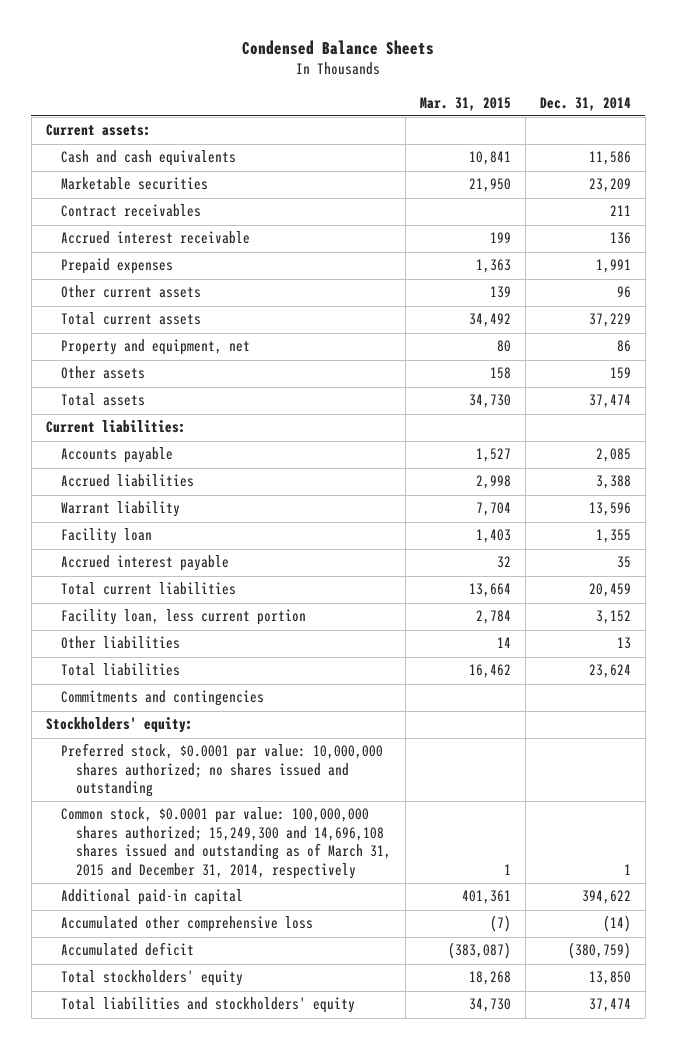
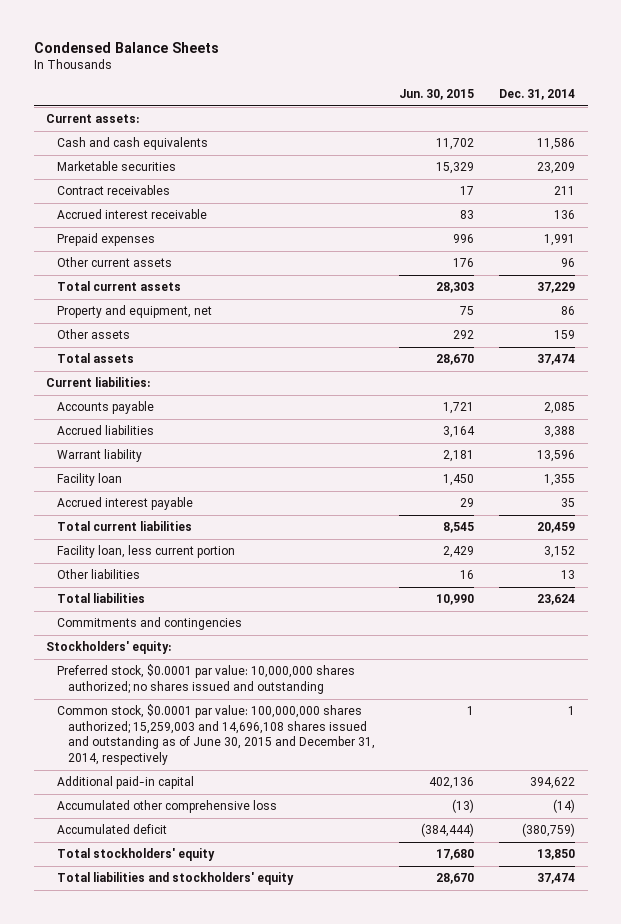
- | Mar. 31, 2015 | Dec. 31, 2014
+ | Jun. 30, 2015 | Dec. 31, 2014
- Common stock, $0.0001 par value: 100,000,000 shares authorized; 15,249,300 and 14,696,108 shares issued and outstanding as of March 31, 2015 and December 31, 2014, respectively | 1 | 1
+ Common stock, $0.0001 par value: 100,000,000 shares authorized; 15,259,003 and 14,696,108 shares issued and outstanding as of June 30, 2015 and December 31, 2014, respectively | 1 | 1

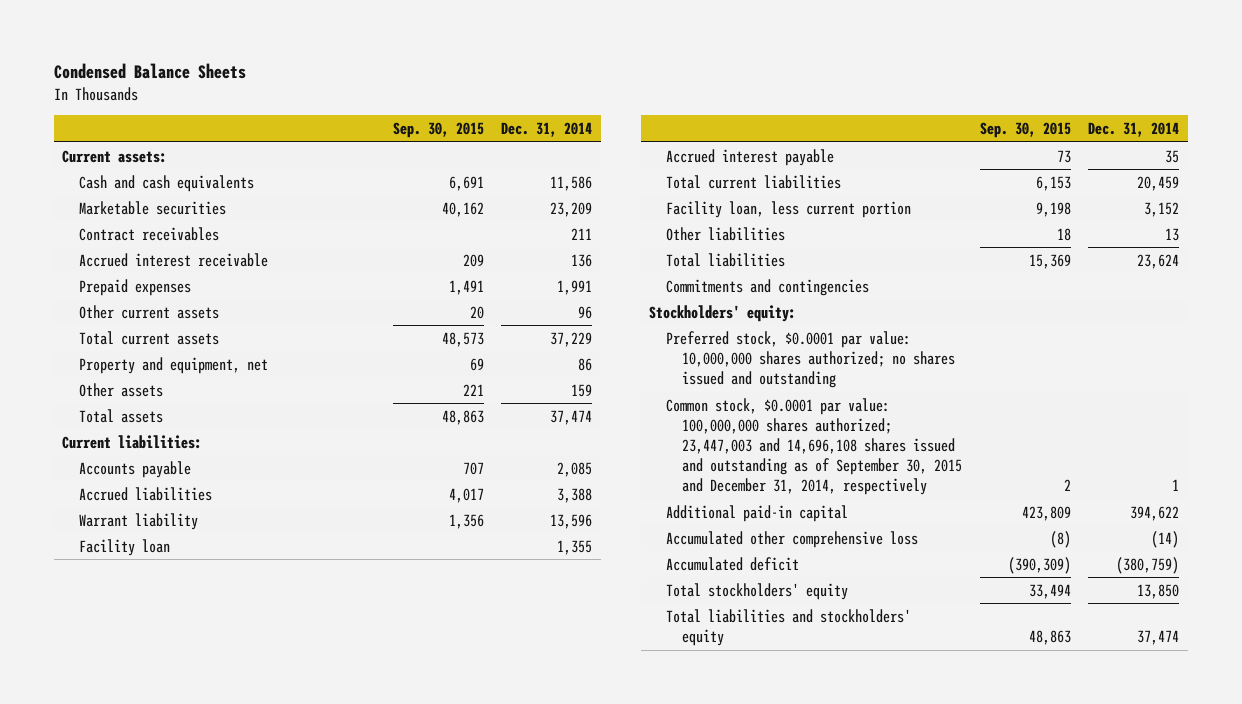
- | Jun. 30, 2015 | Dec. 31, 2014
+ | Sep. 30, 2015 | Dec. 31, 2014
- Common stock, $0.0001 par value: 100,000,000 shares authorized; 15,259,003 and 14,696,108 shares issued and outstanding as of June 30, 2015 and December 31, 2014, respectively | 1 | 1
+ Common stock, $0.0001 par value: 100,000,000 shares authorized; 23,447,003 and 14,696,108 shares issued and outstanding as of September 30, 2015 and December 31, 2014, respectively | 2 | 1

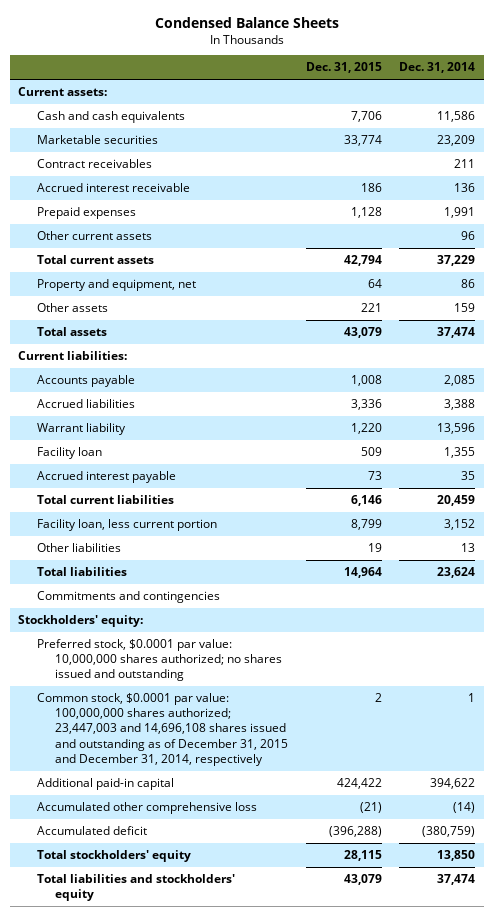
- | Sep. 30, 2015 | Dec. 31, 2014
+ | Dec. 31, 2015 | Dec. 31, 2014
- Common stock, $0.0001 par value: 100,000,000 shares authorized; 23,447,003 and 14,696,108 shares issued and outstanding as of September 30, 2015 and December 31, 2014, respectively | 2 | 1
+ Common stock, $0.0001 par value: 100,000,000 shares authorized; 23,447,003 and 14,696,108 shares issued and outstanding as of December 31, 2015 and December 31, 2014, respectively | 2 | 1

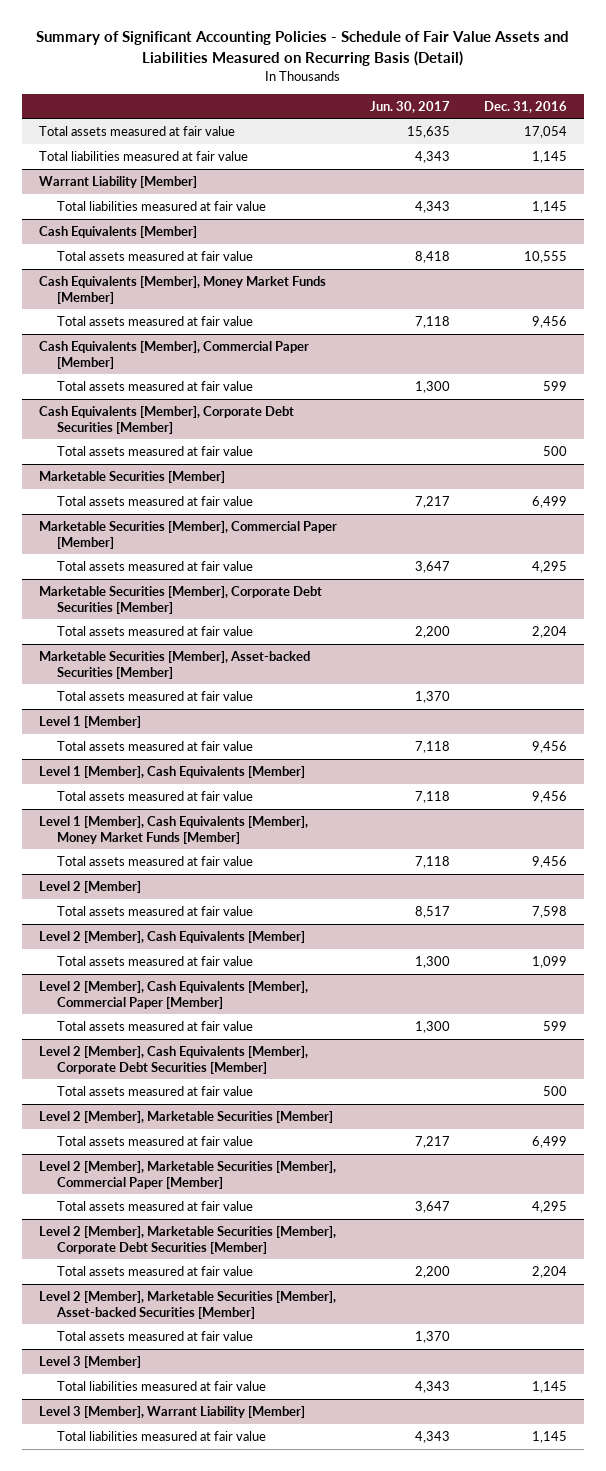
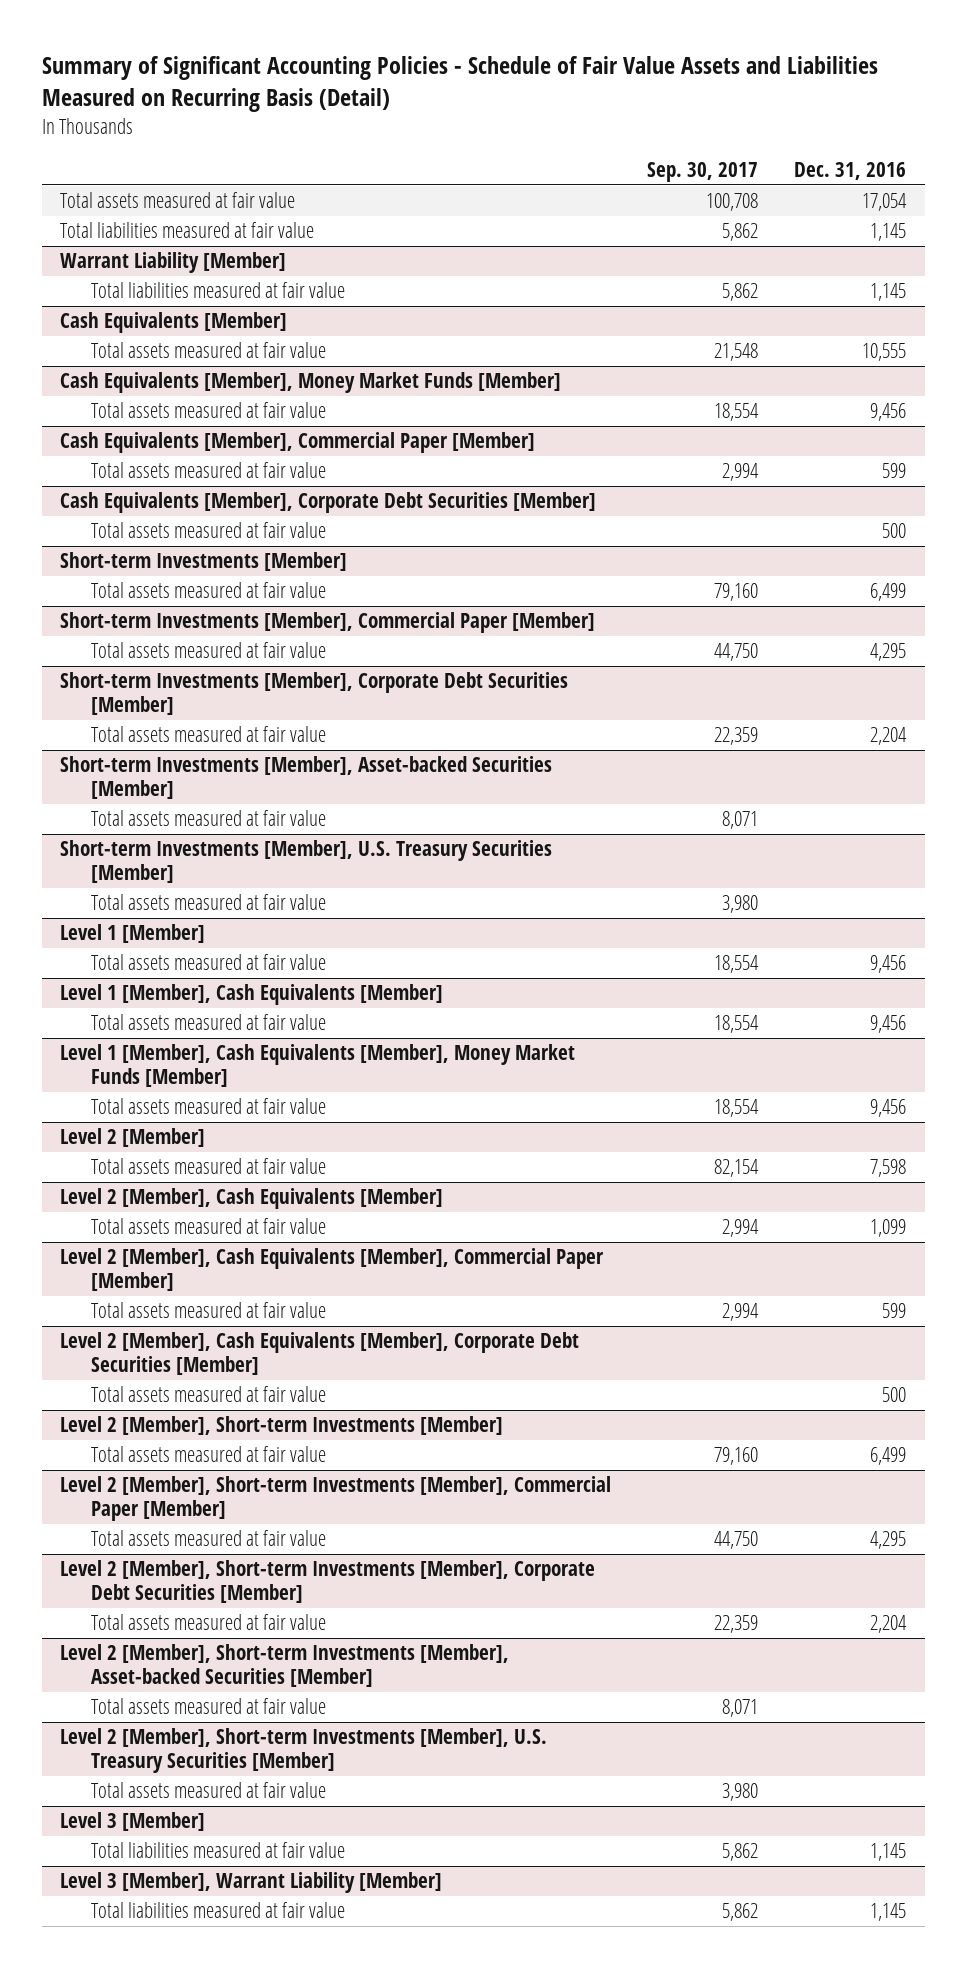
- | Jun. 30, 2017 | Dec. 31, 2016
+ | Sep. 30, 2017 | Dec. 31, 2016
- Marketable Securities [Member]
+ Short-term Investments [Member]
- Marketable Securities [Member], Commercial Paper [Member]
+ Short-term Investments [Member], Commercial Paper [Member]
- Marketable Securities [Member], Corporate Debt Securities [Member]
+ Short-term Investments [Member], Corporate Debt Securities [Member]
- Marketable Securities [Member], Asset-backed Securities [Member]
+ Short-term Investments [Member], Asset-backed Securities [Member]
+ Short-term Investments [Member], U.S. Treasury Securities [Member]
+ Total assets measured at fair value | 3,980 |
- Level 2 [Member], Marketable Securities [Member]
+ Level 2 [Member], Short-term Investments [Member]
- Level 2 [Member], Marketable Securities [Member], Commercial Paper [Member]
+ Level 2 [Member], Short-term Investments [Member], Commercial Paper [Member]
- Level 2 [Member], Marketable Securities [Member], Corporate Debt Securities [Member]
+ Level 2 [Member], Short-term Investments [Member], Corporate Debt Securities [Member]
- Level 2 [Member], Marketable Securities [Member], Asset-backed Securities [Member]
+ Level 2 [Member], Short-term Investments [Member], Asset-backed Securities [Member]
+ Level 2 [Member], Short-term Investments [Member], U.S. Treasury Securities [Member]
+ Total assets measured at fair value | 3,980 |

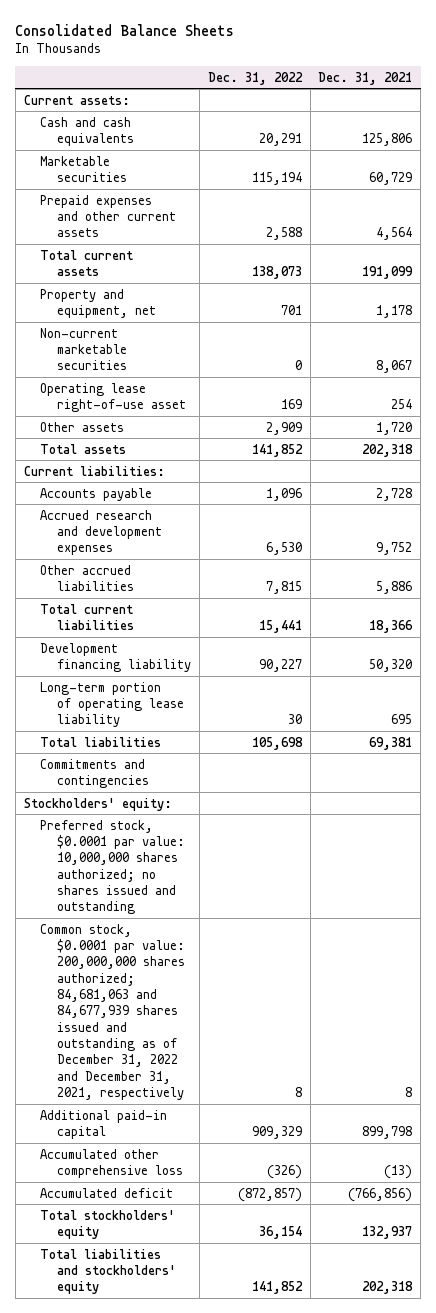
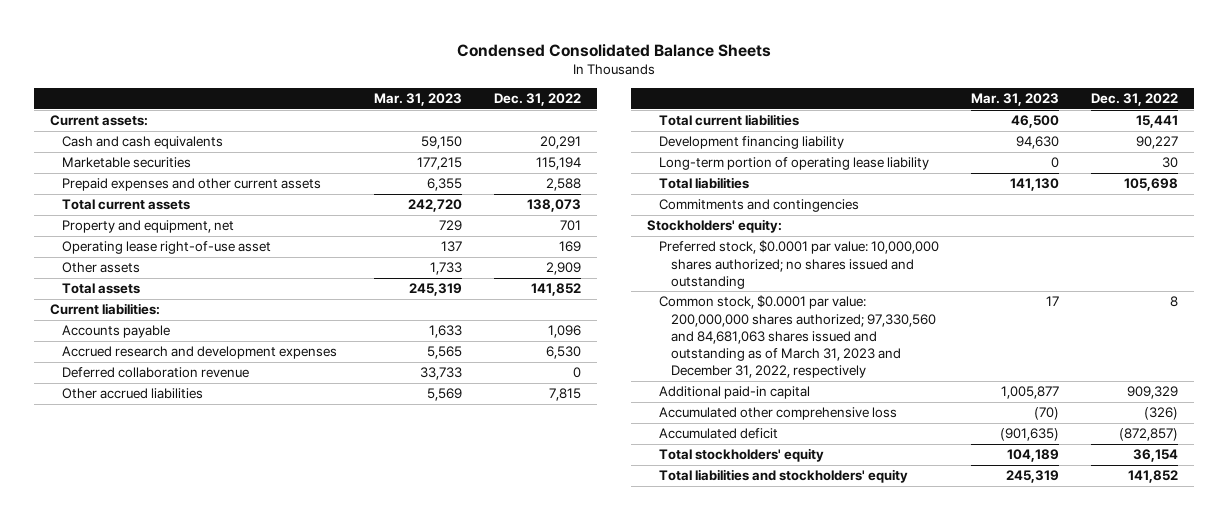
- Consolidated Balance Sheets
+ Condensed Consolidated Balance Sheets
- | Dec. 31, 2022 | Dec. 31, 2021
+ | Mar. 31, 2023 | Dec. 31, 2022
- Non-current marketable securities | 0 | 8,067
+ Deferred collaboration revenue | 33,733 | 0
- Common stock, $0.0001 par value: 200,000,000 shares authorized; 84,681,063 and 84,677,939 shares issued and outstanding as of December 31, 2022 and December 31, 2021, respectively | 8 | 8
+ Common stock, $0.0001 par value: 200,000,000 shares authorized; 97,330,560 and 84,681,063 shares issued and outstanding as of March 31, 2023 and December 31, 2022, respectively | 17 | 8

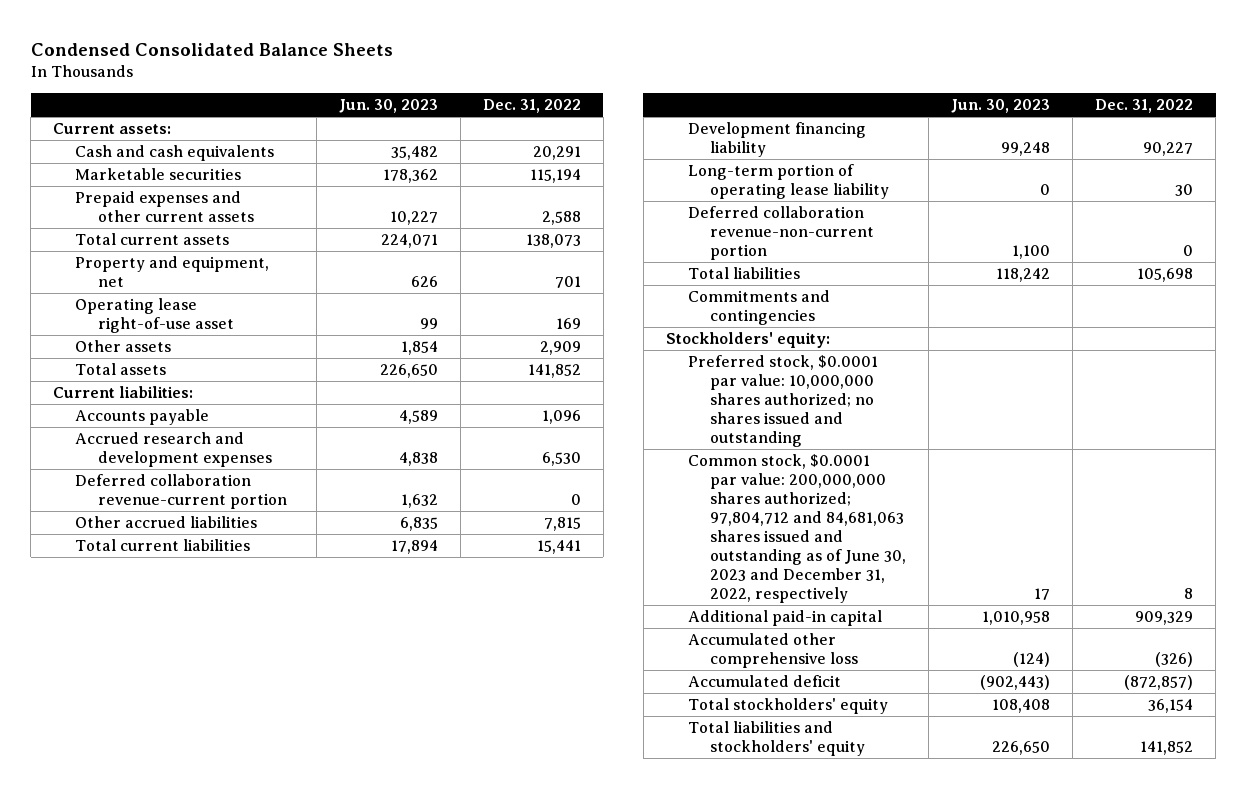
- | Mar. 31, 2023 | Dec. 31, 2022
+ | Jun. 30, 2023 | Dec. 31, 2022
- Deferred collaboration revenue | 33,733 | 0
+ Deferred collaboration revenue-current portion | 1,632 | 0
+ Deferred collaboration revenue-non-current portion | 1,100 | 0
- Common stock, $0.0001 par value: 200,000,000 shares authorized; 97,330,560 and 84,681,063 shares issued and outstanding as of March 31, 2023 and December 31, 2022, respectively | 17 | 8
+ Common stock, $0.0001 par value: 200,000,000 shares authorized; 97,804,712 and 84,681,063 shares issued and outstanding as of June 30, 2023 and December 31, 2022, respectively | 17 | 8

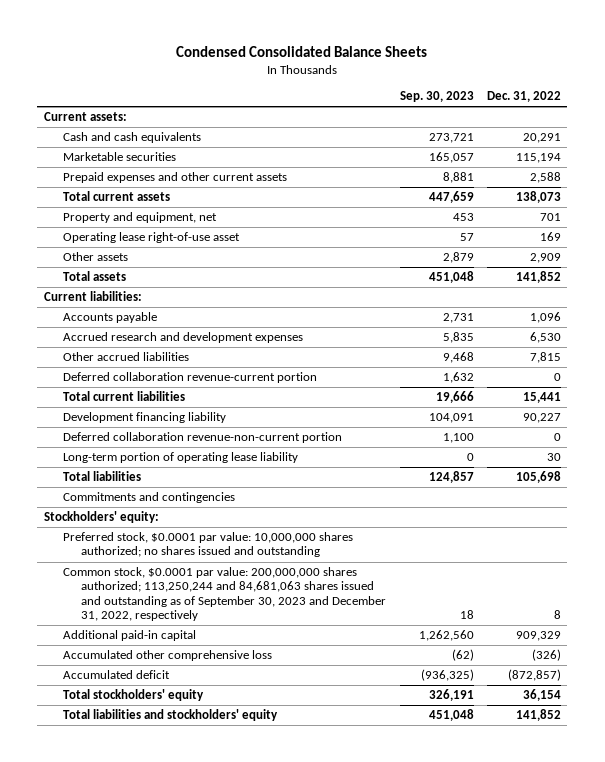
- | Jun. 30, 2023 | Dec. 31, 2022
+ | Sep. 30, 2023 | Dec. 31, 2022
moved down: Deferred collaboration revenue-current portion | 1,632 | 0
moved down: Long-term portion of operating lease liability | 0 | 30
- Common stock, $0.0001 par value: 200,000,000 shares authorized; 97,804,712 and 84,681,063 shares issued and outstanding as of June 30, 2023 and December 31, 2022, respectively | 17 | 8
+ Common stock, $0.0001 par value: 200,000,000 shares authorized; 113,250,244 and 84,681,063 shares issued and outstanding as of September 30, 2023 and December 31, 2022, respectively | 18 | 8

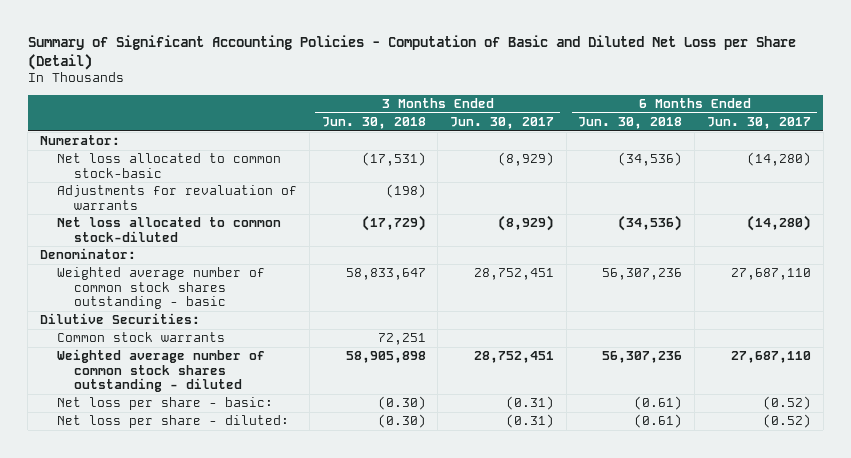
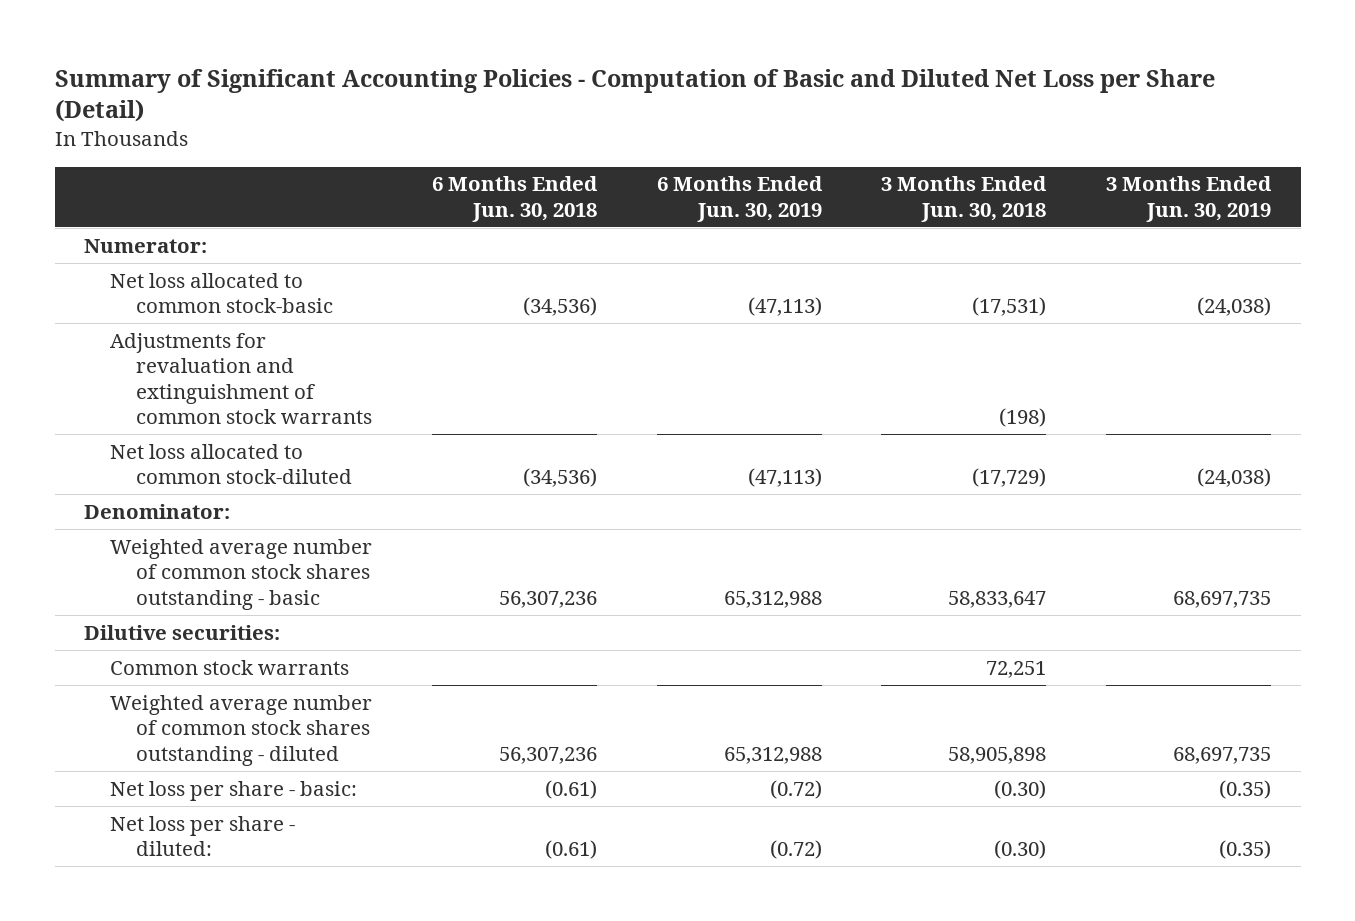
- | 3 Months Ended Jun. 30, 2018 | 3 Months Ended Jun. 30, 2017 | 6 Months Ended Jun. 30, 2018 | 6 Months Ended Jun. 30, 2017
+ | 6 Months Ended Jun. 30, 2018 | 6 Months Ended Jun. 30, 2019 | 3 Months Ended Jun. 30, 2018 | 3 Months Ended Jun. 30, 2019
- Adjustments for revaluation of warrants | (198) | | |
+ Adjustments for revaluation and extinguishment of common stock warrants | | | (198) |
- Dilutive Securities:
+ Dilutive securities:

